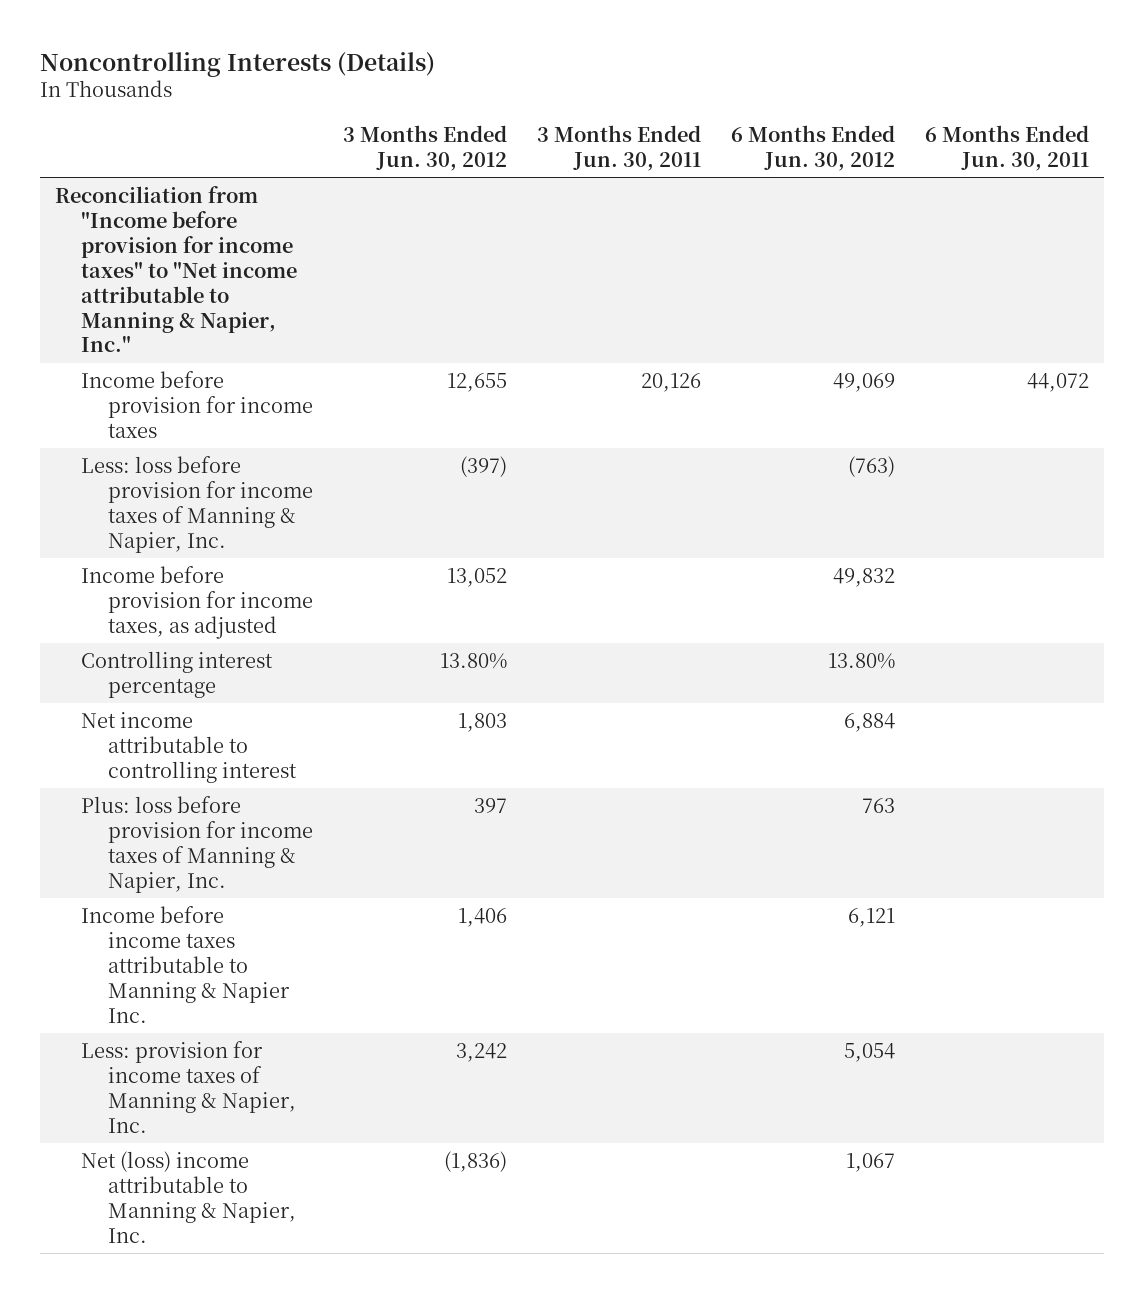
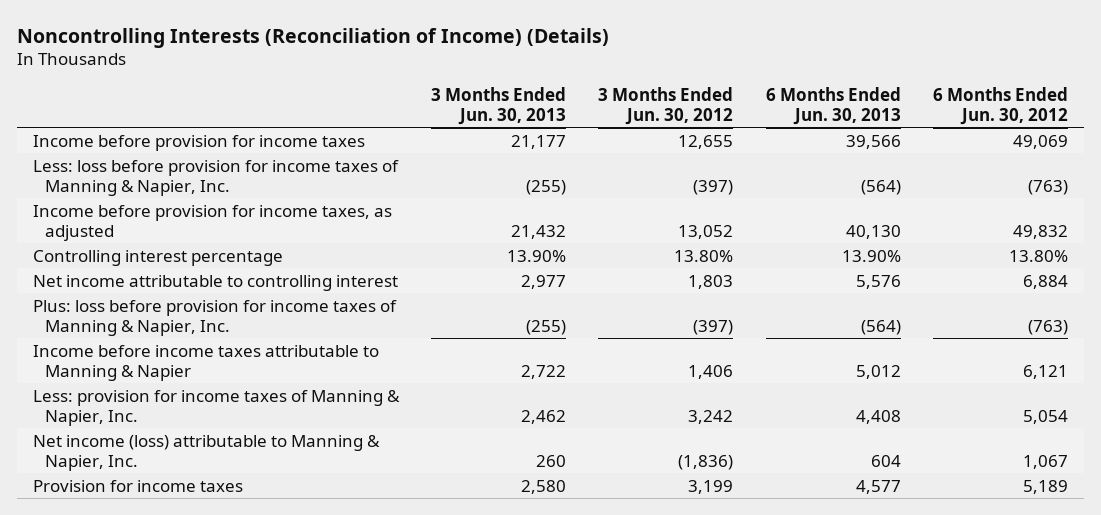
- Noncontrolling Interests (Details)
+ Noncontrolling Interests (Reconciliation of Income) (Details)
- | 3 Months Ended Jun. 30, 2012 | 3 Months Ended Jun. 30, 2011 | 6 Months Ended Jun. 30, 2012 | 6 Months Ended Jun. 30, 2011
+ | 3 Months Ended Jun. 30, 2013 | 3 Months Ended Jun. 30, 2012 | 6 Months Ended Jun. 30, 2013 | 6 Months Ended Jun. 30, 2012
- Reconciliation from "Income before provision for income taxes" to "Net income attributable to Manning & Napier, Inc."
- Plus: loss before provision for income taxes of Manning & Napier, Inc. | 397 | | 763 |
- Income before income taxes attributable to Manning & Napier Inc. | 1,406 | | 6,121 |
+ Plus: loss before provision for income taxes of Manning & Napier, Inc. | (255) | (397) | (564) | (763)
+ Income before income taxes attributable to Manning & Napier | 2,722 | 1,406 | 5,012 | 6,121
- Net (loss) income attributable to Manning & Napier, Inc. | (1,836) | | 1,067 |
+ Net income (loss) attributable to Manning & Napier, Inc. | 260 | (1,836) | 604 | 1,067
+ Provision for income taxes | 2,580 | 3,199 | 4,577 | 5,189

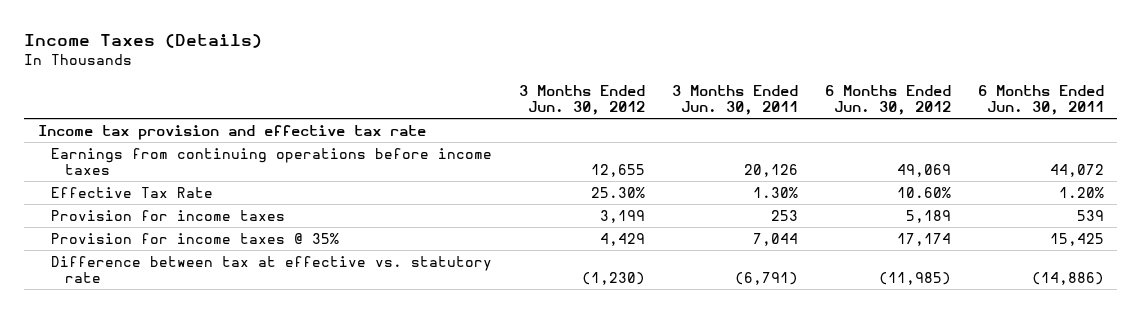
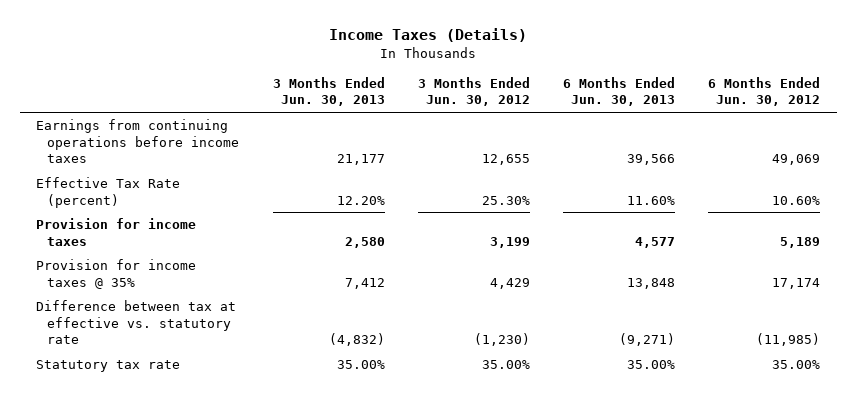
- | 3 Months Ended Jun. 30, 2012 | 3 Months Ended Jun. 30, 2011 | 6 Months Ended Jun. 30, 2012 | 6 Months Ended Jun. 30, 2011
+ | 3 Months Ended Jun. 30, 2013 | 3 Months Ended Jun. 30, 2012 | 6 Months Ended Jun. 30, 2013 | 6 Months Ended Jun. 30, 2012
- Income tax provision and effective tax rate
- Effective Tax Rate | 25.30% | 1.30% | 10.60% | 1.20%
+ Effective Tax Rate (percent) | 12.20% | 25.30% | 11.60% | 10.60%
+ Statutory tax rate | 35.00% | 35.00% | 35.00% | 35.00%

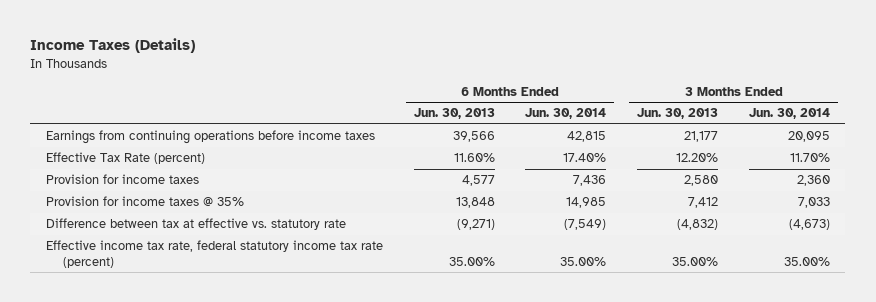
- | 3 Months Ended Jun. 30, 2013 | 3 Months Ended Jun. 30, 2012 | 6 Months Ended Jun. 30, 2013 | 6 Months Ended Jun. 30, 2012
+ | 6 Months Ended Jun. 30, 2013 | 6 Months Ended Jun. 30, 2014 | 3 Months Ended Jun. 30, 2013 | 3 Months Ended Jun. 30, 2014
- Statutory tax rate | 35.00% | 35.00% | 35.00% | 35.00%
+ Effective income tax rate, federal statutory income tax rate (percent) | 35.00% | 35.00% | 35.00% | 35.00%

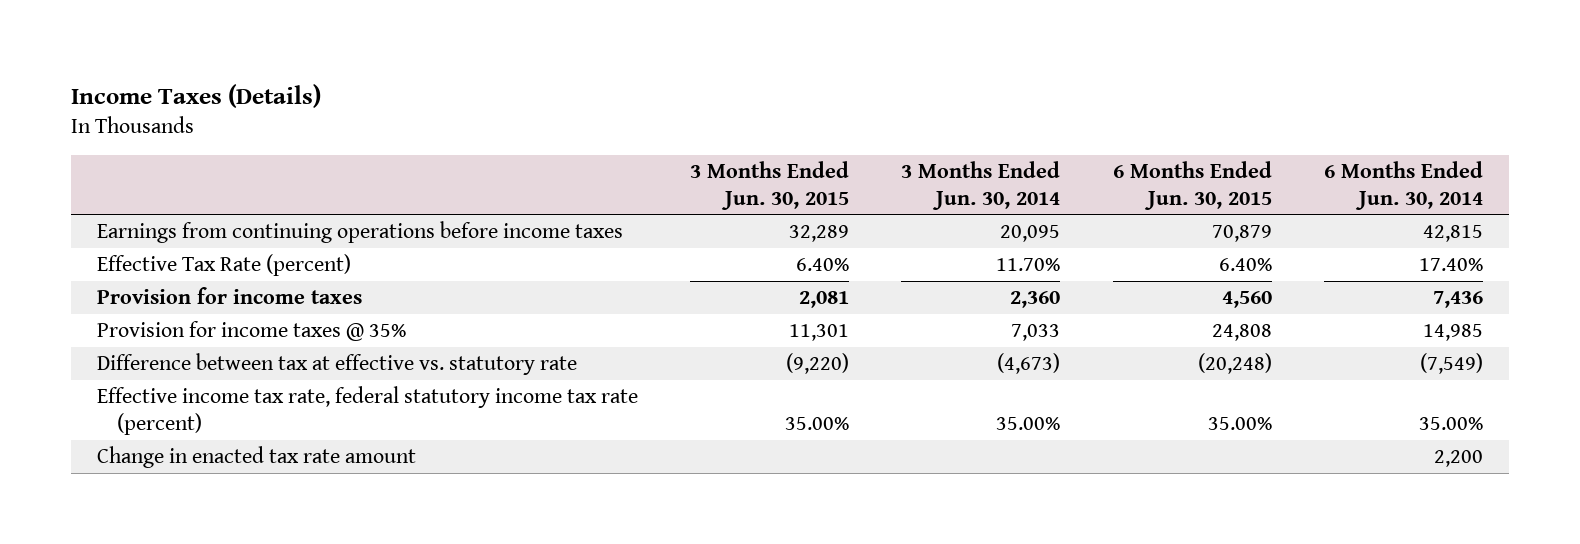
- | 6 Months Ended Jun. 30, 2013 | 6 Months Ended Jun. 30, 2014 | 3 Months Ended Jun. 30, 2013 | 3 Months Ended Jun. 30, 2014
+ | 3 Months Ended Jun. 30, 2015 | 3 Months Ended Jun. 30, 2014 | 6 Months Ended Jun. 30, 2015 | 6 Months Ended Jun. 30, 2014
+ Change in enacted tax rate amount | | | | 2,200

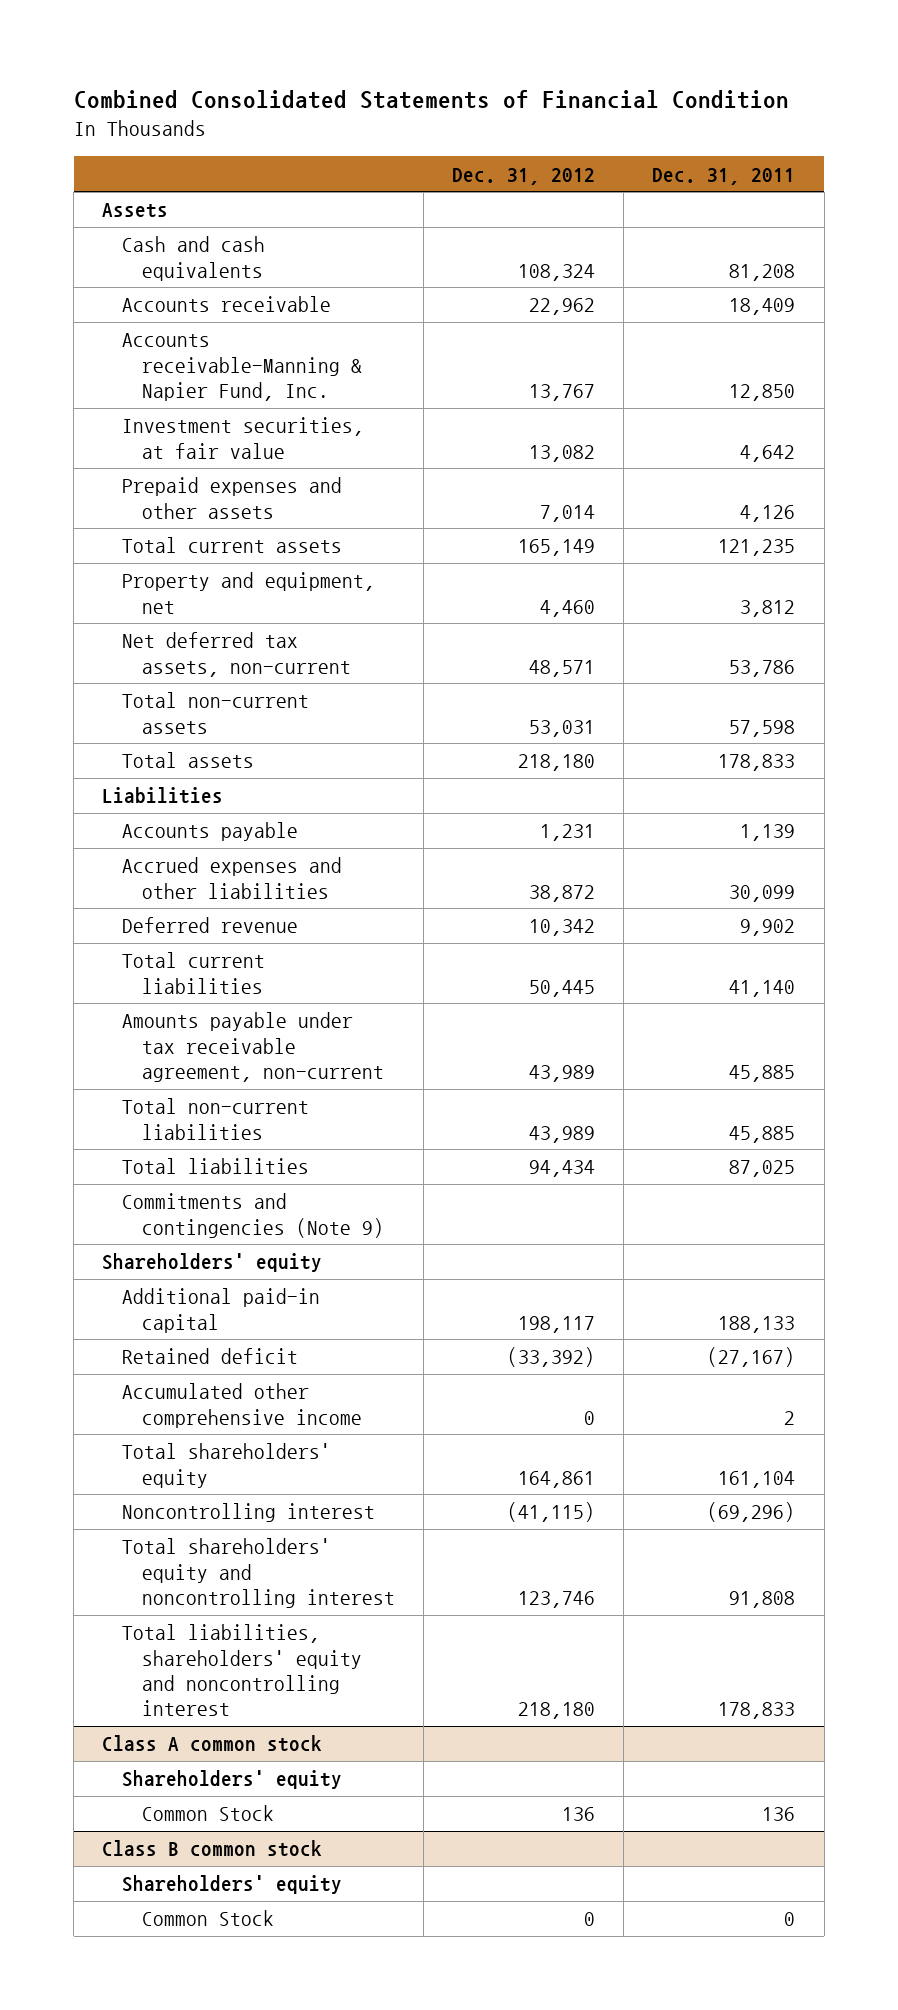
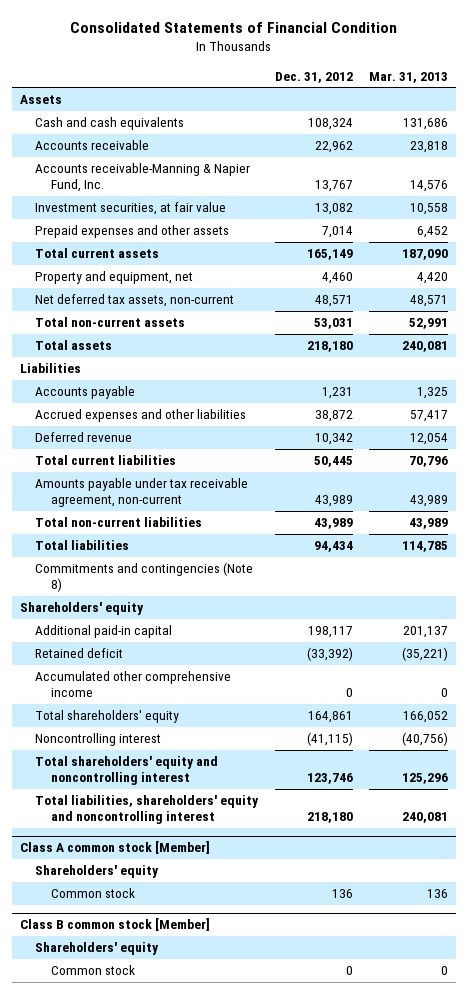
- Combined Consolidated Statements of Financial Condition
+ Consolidated Statements of Financial Condition
- | Dec. 31, 2012 | Dec. 31, 2011
+ | Dec. 31, 2012 | Mar. 31, 2013
- Commitments and contingencies (Note 9)
+ Commitments and contingencies (Note 8)
- Class A common stock
+ Class A common stock [Member]
- Common Stock | 136 | 136
- Class B common stock
+ Common stock | 136 | 136
+ Class B common stock [Member]
- Common Stock | 0 | 0
+ Common stock | 0 | 0

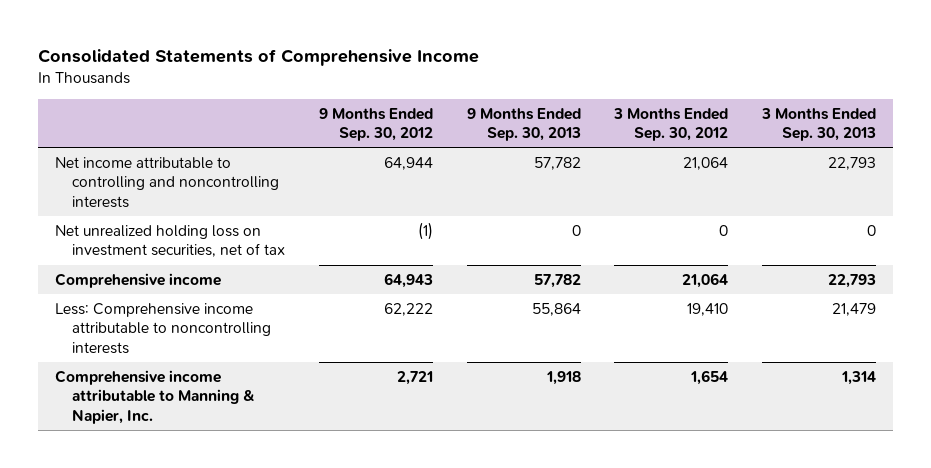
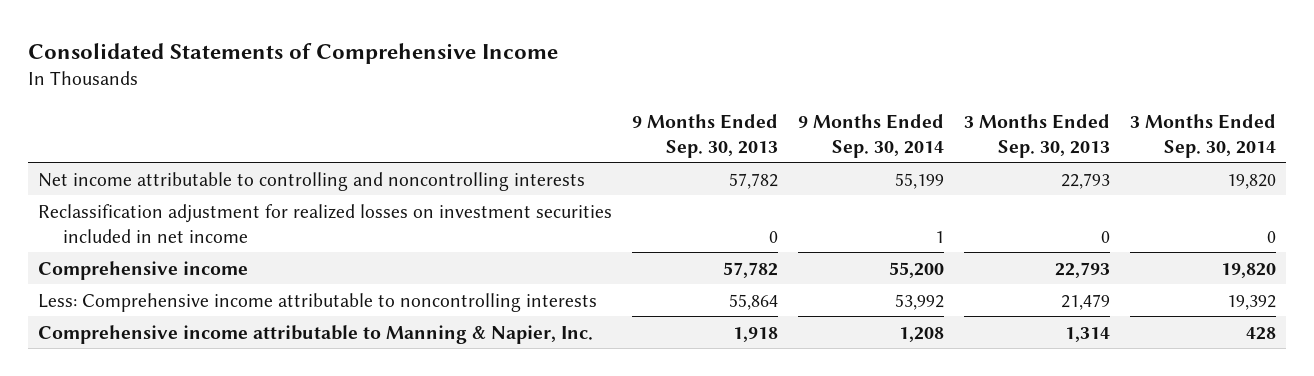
- | 9 Months Ended Sep. 30, 2012 | 9 Months Ended Sep. 30, 2013 | 3 Months Ended Sep. 30, 2012 | 3 Months Ended Sep. 30, 2013
+ | 9 Months Ended Sep. 30, 2013 | 9 Months Ended Sep. 30, 2014 | 3 Months Ended Sep. 30, 2013 | 3 Months Ended Sep. 30, 2014
- Net unrealized holding loss on investment securities, net of tax | (1) | 0 | 0 | 0
+ Reclassification adjustment for realized losses on investment securities included in net income | 0 | 1 | 0 | 0

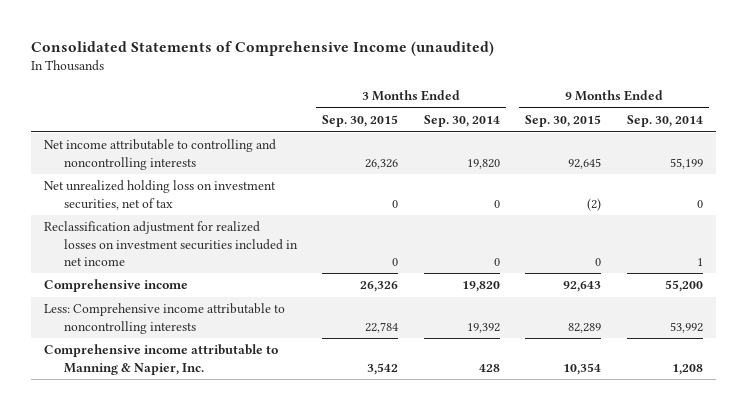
- Consolidated Statements of Comprehensive Income
+ Consolidated Statements of Comprehensive Income (unaudited)
- | 9 Months Ended Sep. 30, 2013 | 9 Months Ended Sep. 30, 2014 | 3 Months Ended Sep. 30, 2013 | 3 Months Ended Sep. 30, 2014
+ | 3 Months Ended Sep. 30, 2015 | 3 Months Ended Sep. 30, 2014 | 9 Months Ended Sep. 30, 2015 | 9 Months Ended Sep. 30, 2014
+ Net unrealized holding loss on investment securities, net of tax | 0 | 0 | (2) | 0

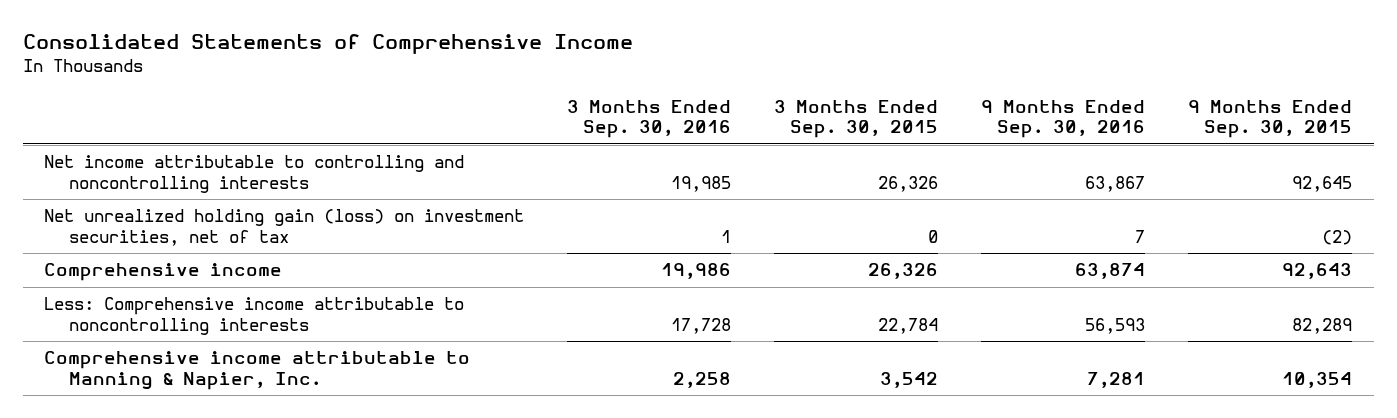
- Consolidated Statements of Comprehensive Income (unaudited)
+ Consolidated Statements of Comprehensive Income
- | 3 Months Ended Sep. 30, 2015 | 3 Months Ended Sep. 30, 2014 | 9 Months Ended Sep. 30, 2015 | 9 Months Ended Sep. 30, 2014
+ | 3 Months Ended Sep. 30, 2016 | 3 Months Ended Sep. 30, 2015 | 9 Months Ended Sep. 30, 2016 | 9 Months Ended Sep. 30, 2015
- Net unrealized holding loss on investment securities, net of tax | 0 | 0 | (2) | 0
- Reclassification adjustment for realized losses on investment securities included in net income | 0 | 0 | 0 | 1
+ Net unrealized holding gain (loss) on investment securities, net of tax | 1 | 0 | 7 | (2)

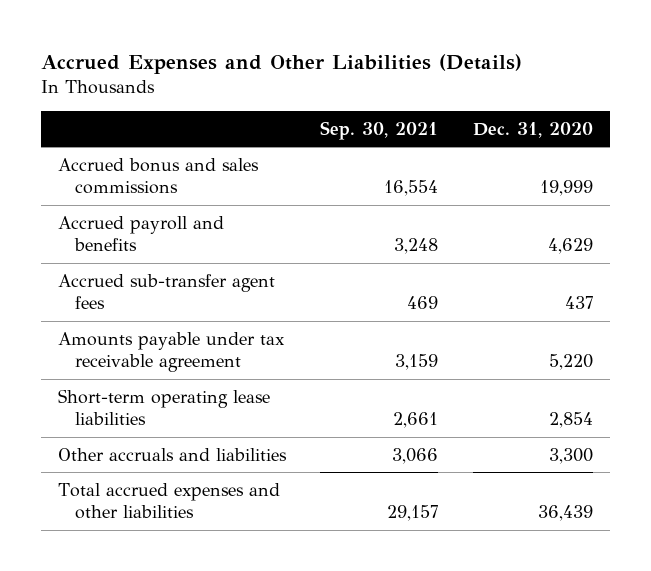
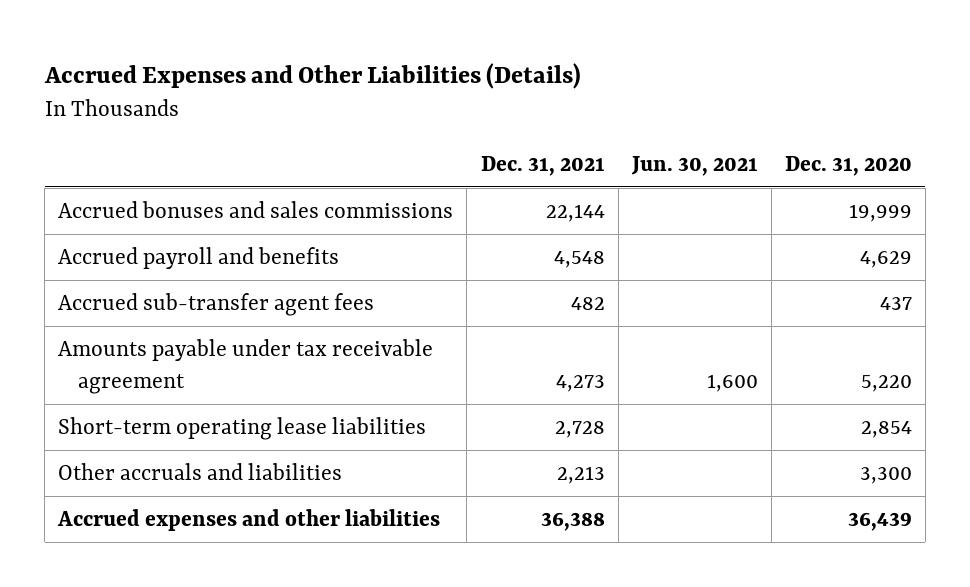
- | Sep. 30, 2021 | Dec. 31, 2020
+ | Dec. 31, 2021 | Jun. 30, 2021 | Dec. 31, 2020
- Accrued bonus and sales commissions | 16,554 | 19,999
+ Accrued bonuses and sales commissions | 22,144 | | 19,999
- Total accrued expenses and other liabilities | 29,157 | 36,439
+ Accrued expenses and other liabilities | 36,388 | | 36,439

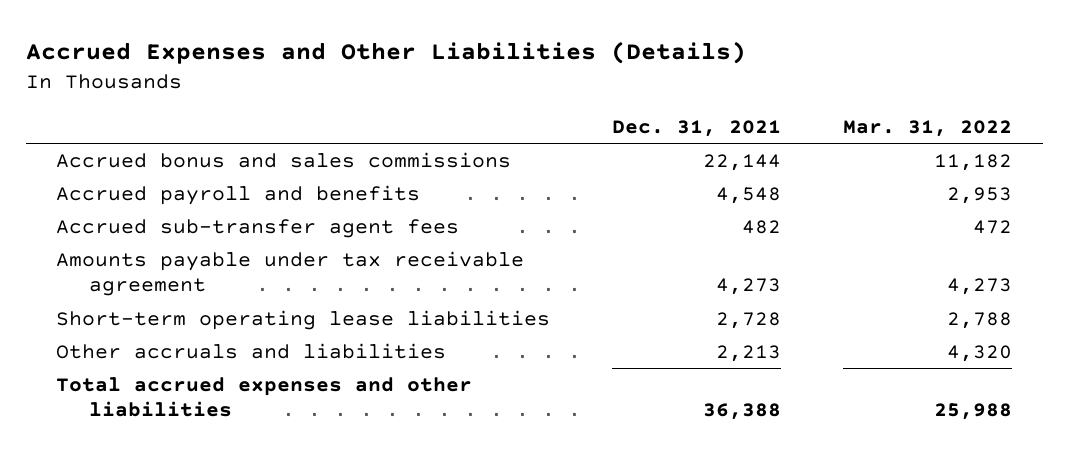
- | Dec. 31, 2021 | Jun. 30, 2021 | Dec. 31, 2020
+ | Dec. 31, 2021 | Mar. 31, 2022
- Accrued bonuses and sales commissions | 22,144 | | 19,999
+ Accrued bonus and sales commissions | 22,144 | 11,182
- Accrued expenses and other liabilities | 36,388 | | 36,439
+ Total accrued expenses and other liabilities | 36,388 | 25,988

